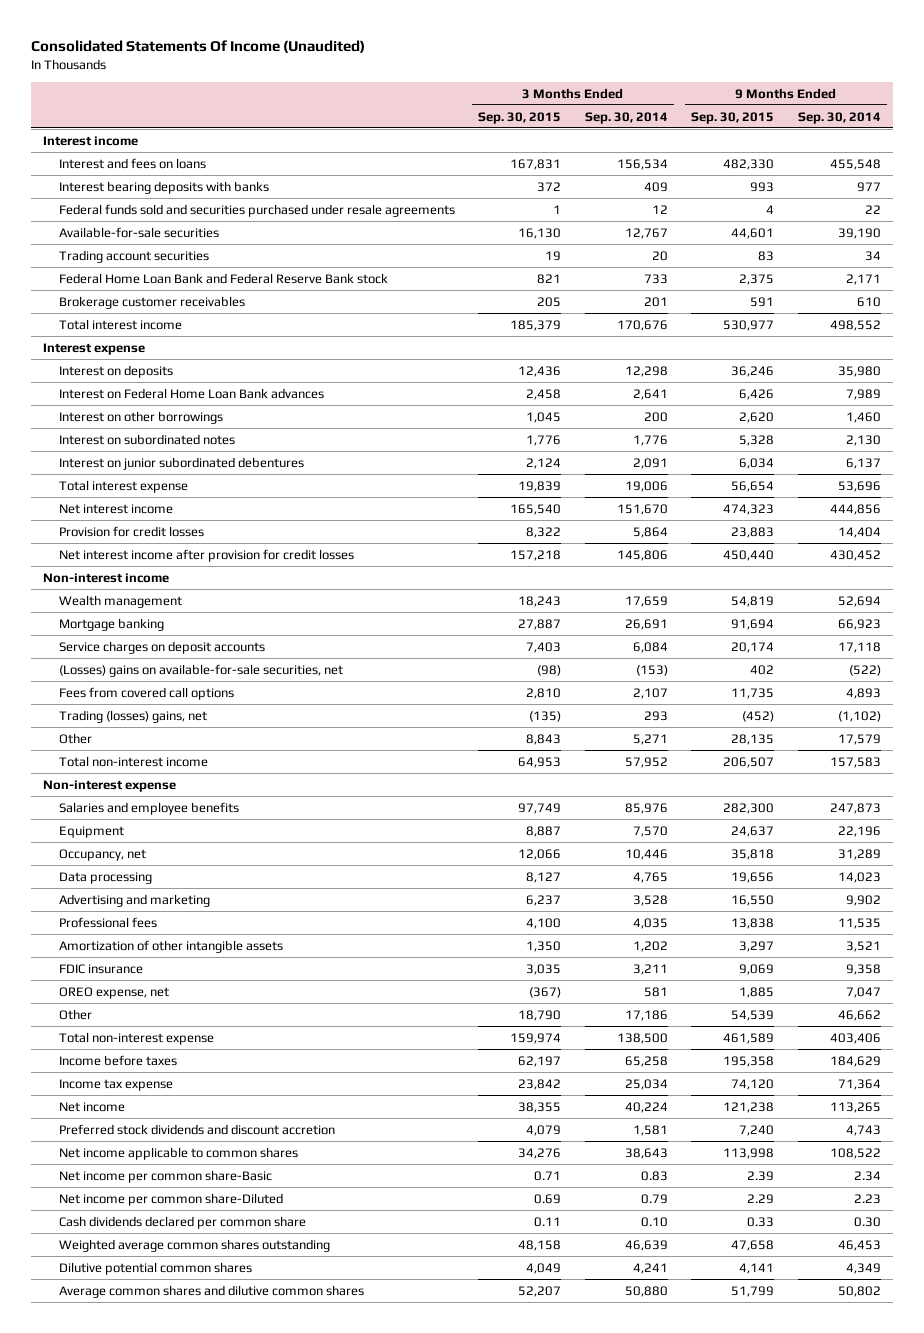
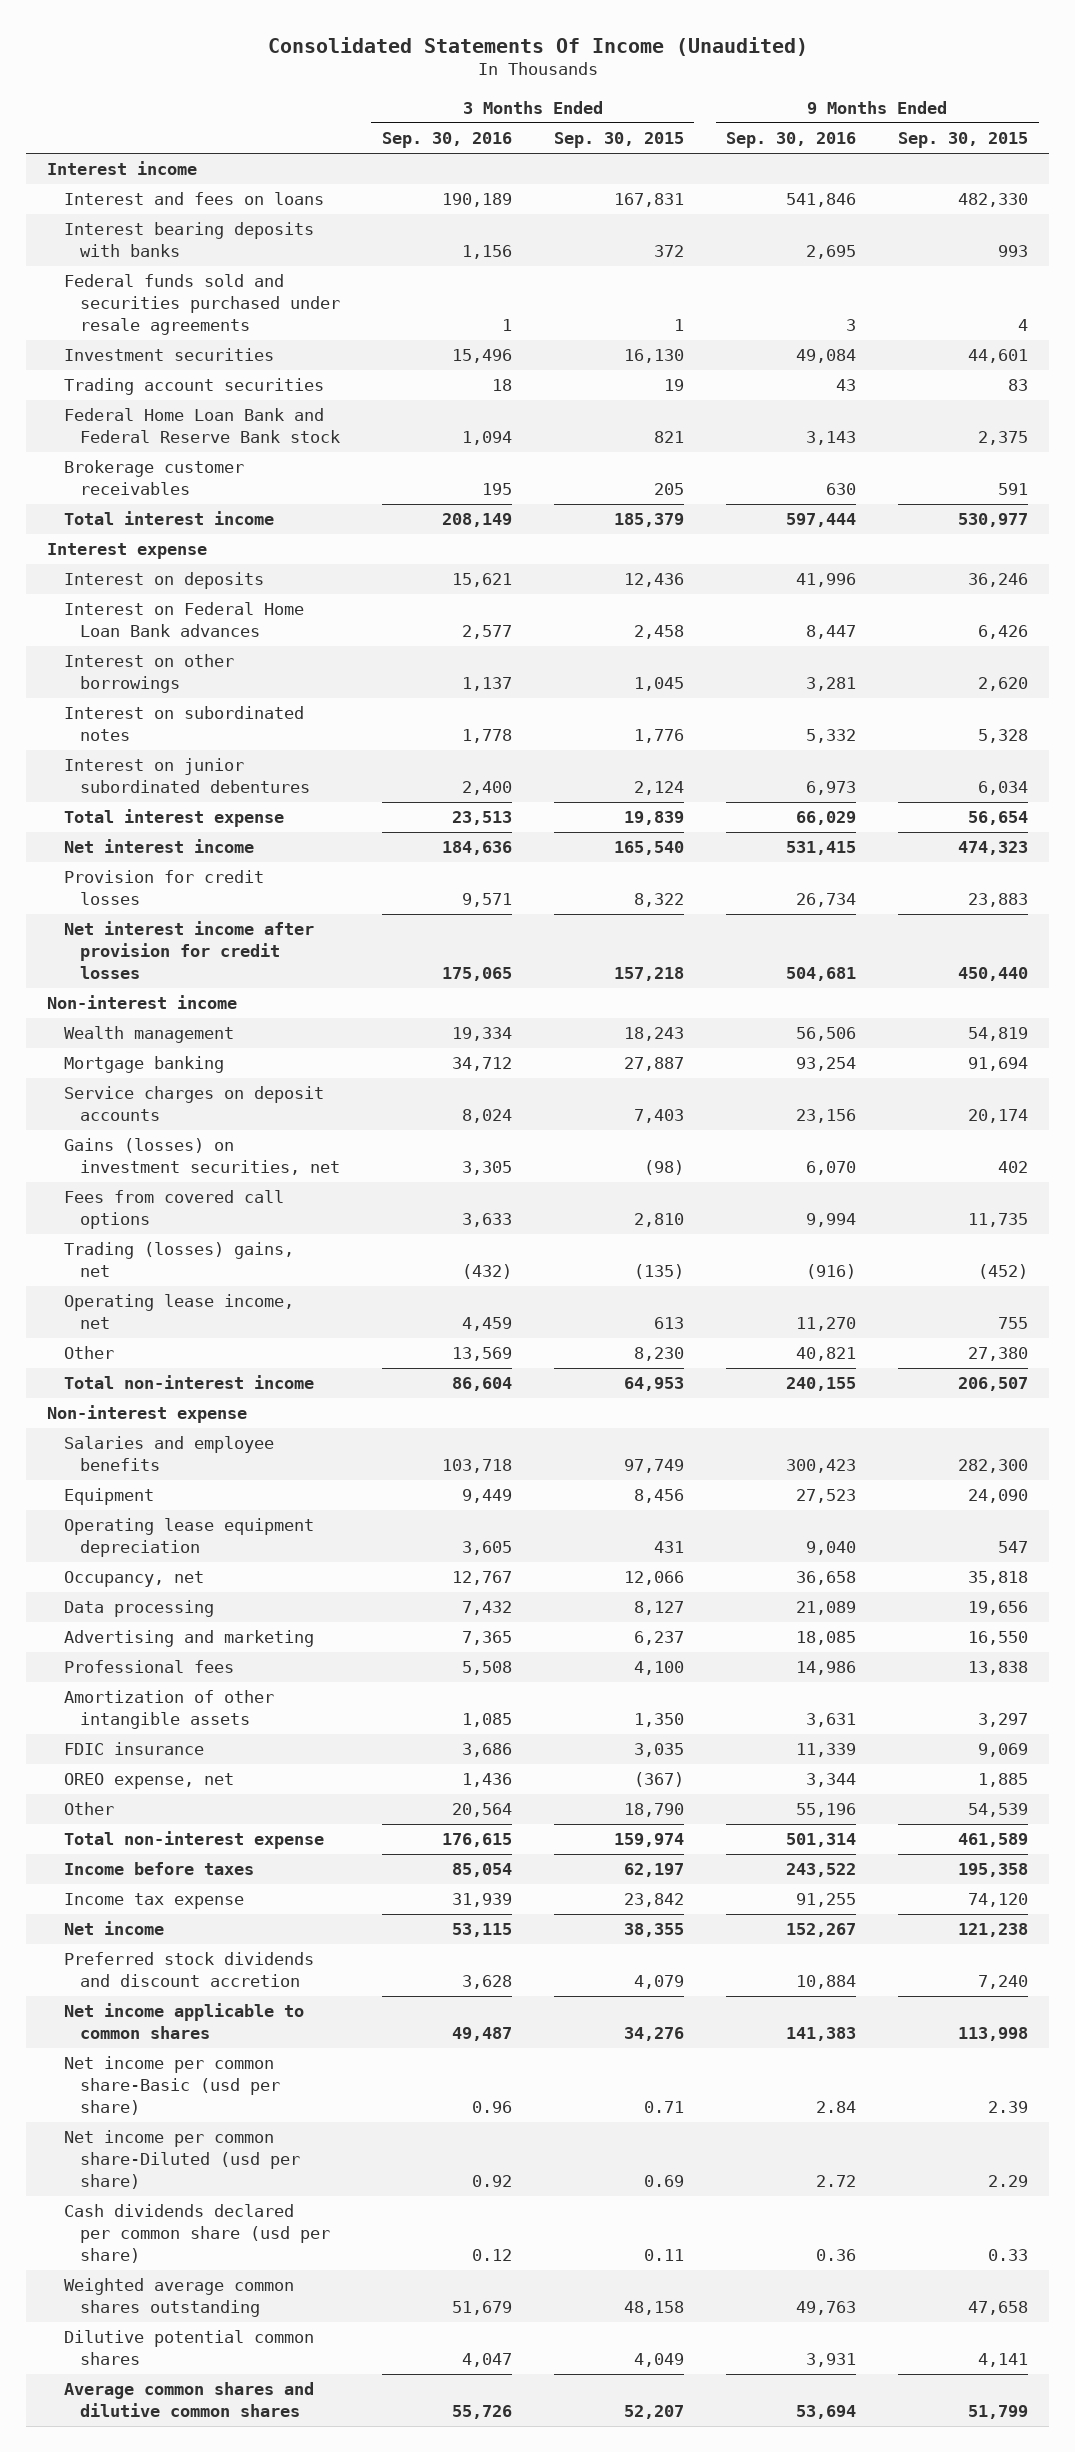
- | 3 Months Ended Sep. 30, 2015 | 3 Months Ended Sep. 30, 2014 | 9 Months Ended Sep. 30, 2015 | 9 Months Ended Sep. 30, 2014
+ | 3 Months Ended Sep. 30, 2016 | 3 Months Ended Sep. 30, 2015 | 9 Months Ended Sep. 30, 2016 | 9 Months Ended Sep. 30, 2015
- Available-for-sale securities | 16,130 | 12,767 | 44,601 | 39,190
+ Investment securities | 15,496 | 16,130 | 49,084 | 44,601
- (Losses) gains on available-for-sale securities, net | (98) | (153) | 402 | (522)
+ Gains (losses) on investment securities, net | 3,305 | (98) | 6,070 | 402
- Other | 8,843 | 5,271 | 28,135 | 17,579
+ Operating lease income, net | 4,459 | 613 | 11,270 | 755
+ Other | 13,569 | 8,230 | 40,821 | 27,380
- Equipment | 8,887 | 7,570 | 24,637 | 22,196
+ Equipment | 9,449 | 8,456 | 27,523 | 24,090
+ Operating lease equipment depreciation | 3,605 | 431 | 9,040 | 547
- Net income per common share-Basic | 0.71 | 0.83 | 2.39 | 2.34
- Net income per common share-Diluted | 0.69 | 0.79 | 2.29 | 2.23
- Cash dividends declared per common share | 0.11 | 0.10 | 0.33 | 0.30
+ Net income per common share-Basic (usd per share) | 0.96 | 0.71 | 2.84 | 2.39
+ Net income per common share-Diluted (usd per share) | 0.92 | 0.69 | 2.72 | 2.29
+ Cash dividends declared per common share (usd per share) | 0.12 | 0.11 | 0.36 | 0.33

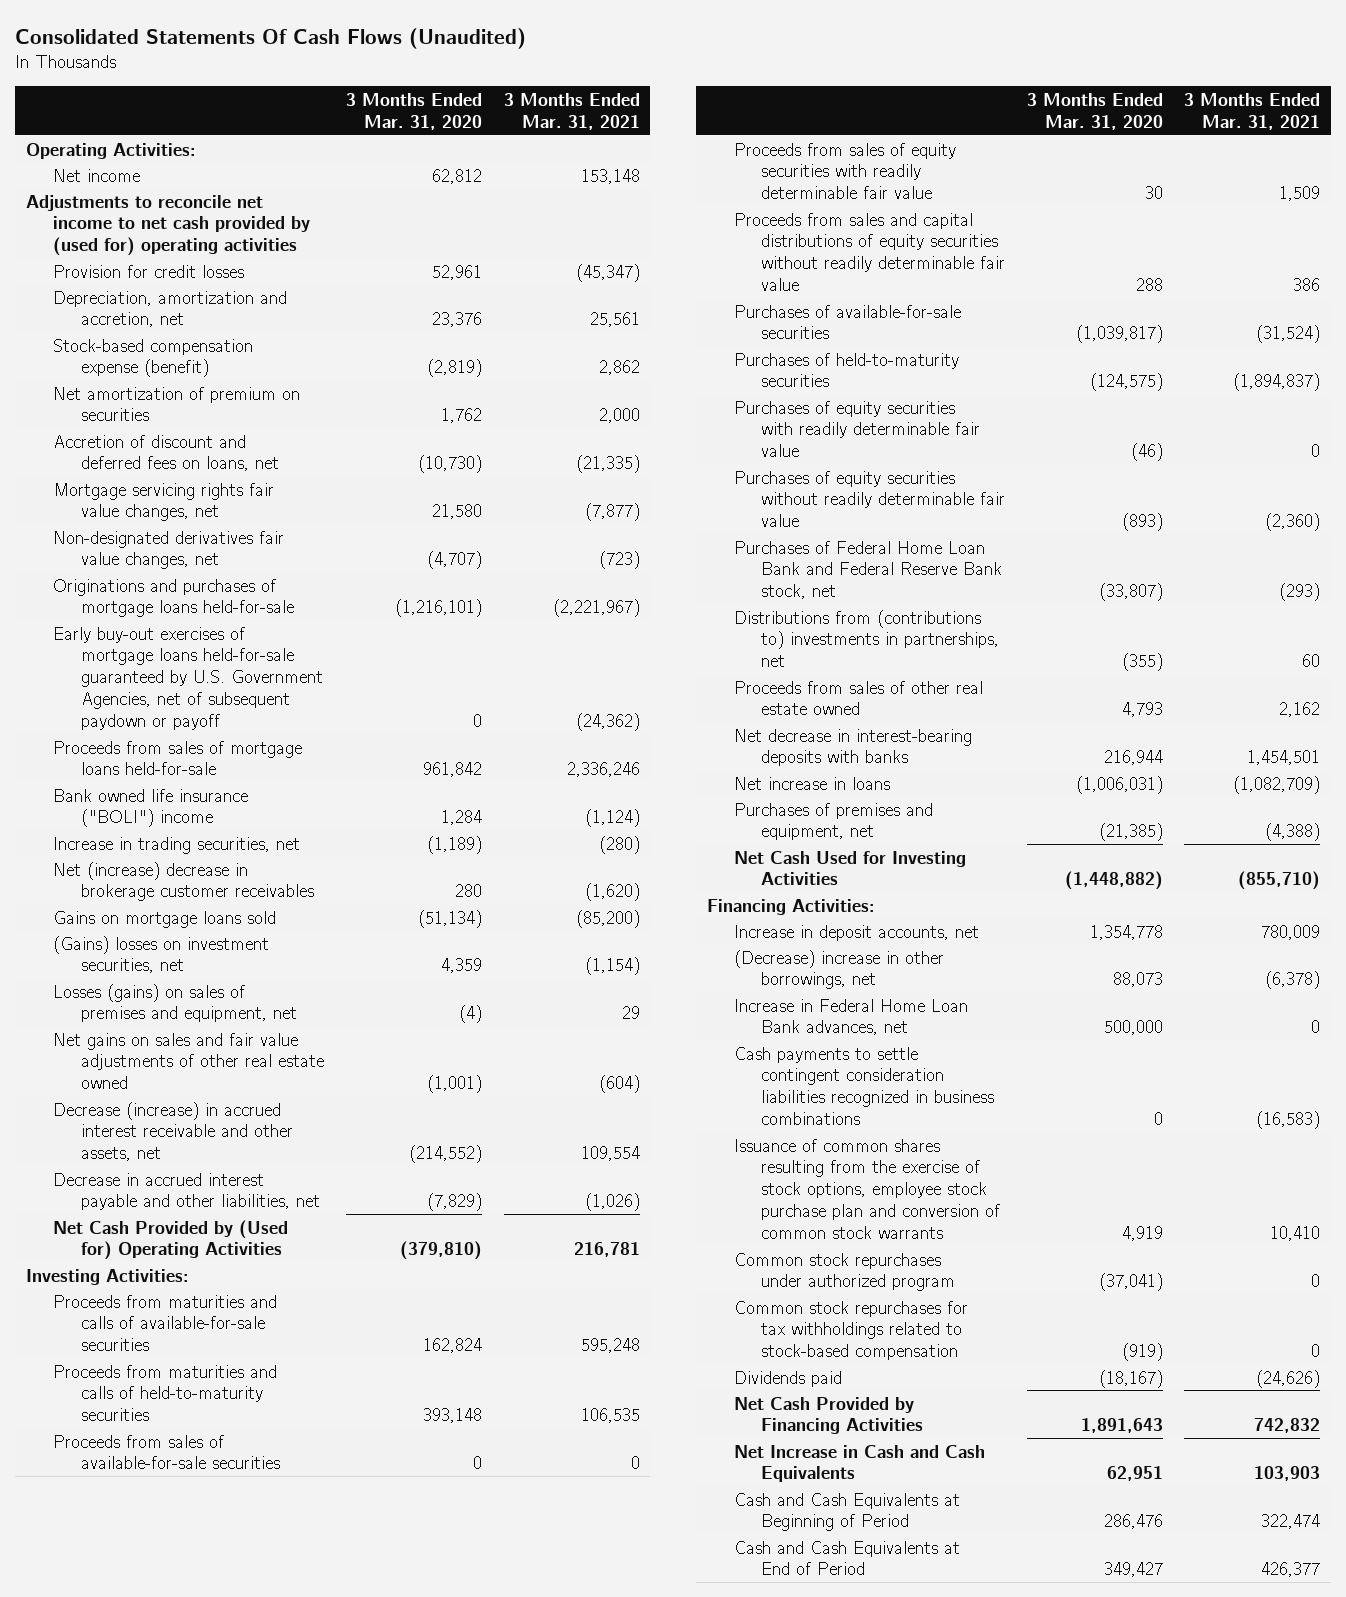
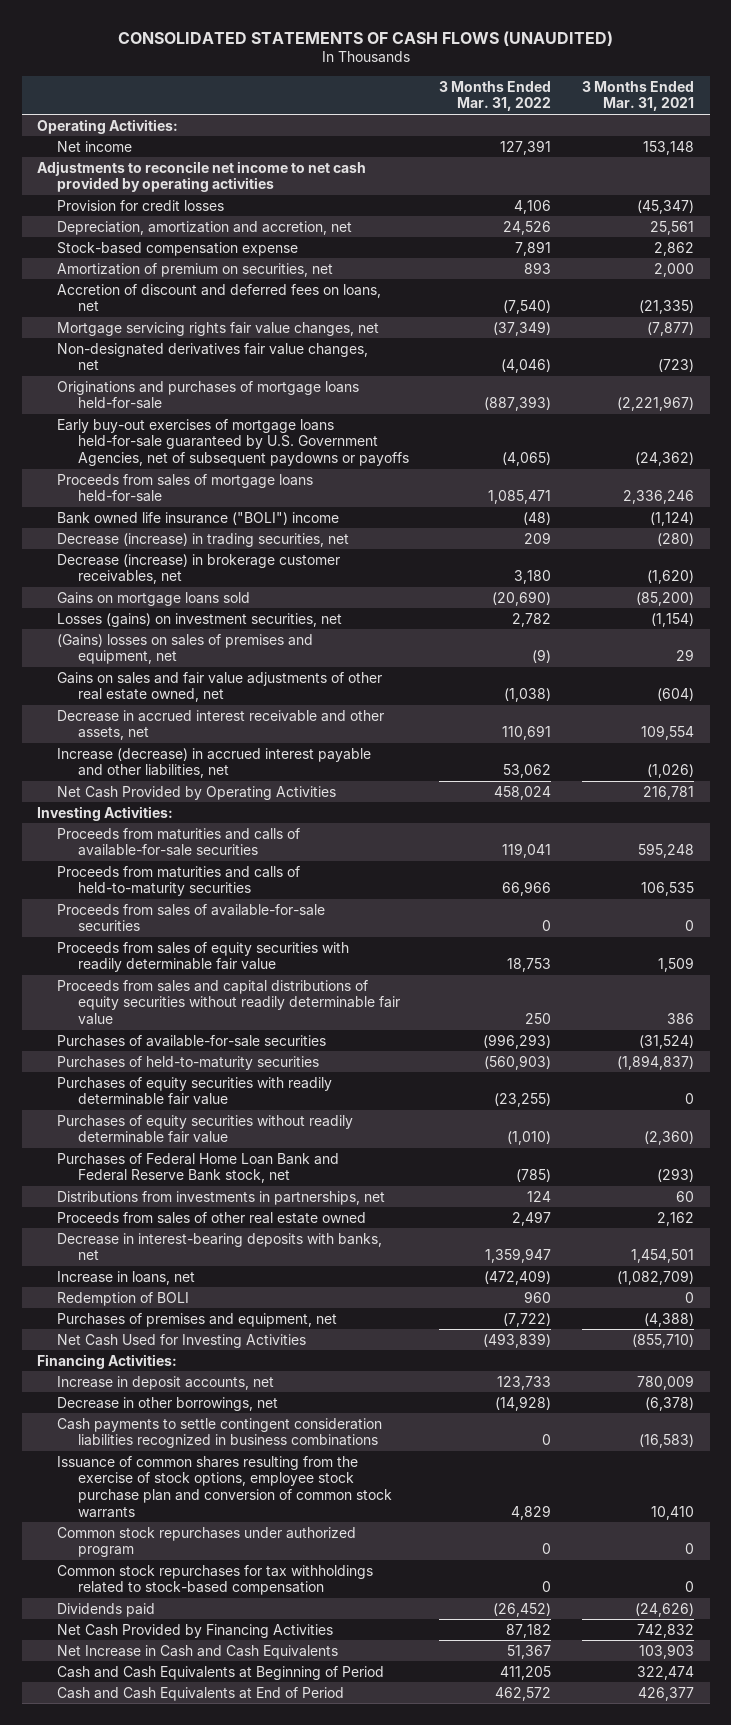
- Consolidated Statements Of Cash Flows (Unaudited)
+ CONSOLIDATED STATEMENTS OF CASH FLOWS (UNAUDITED)
- | 3 Months Ended Mar. 31, 2020 | 3 Months Ended Mar. 31, 2021
+ | 3 Months Ended Mar. 31, 2022 | 3 Months Ended Mar. 31, 2021
- Adjustments to reconcile net income to net cash provided by (used for) operating activities
+ Adjustments to reconcile net income to net cash provided by operating activities
- Stock-based compensation expense (benefit) | (2,819) | 2,862
- Net amortization of premium on securities | 1,762 | 2,000
+ Stock-based compensation expense | 7,891 | 2,862
+ Amortization of premium on securities, net | 893 | 2,000
- Early buy-out exercises of mortgage loans held-for-sale guaranteed by U.S. Government Agencies, net of subsequent paydown or payoff | 0 | (24,362)
+ Early buy-out exercises of mortgage loans held-for-sale guaranteed by U.S. Government Agencies, net of subsequent paydowns or payoffs | (4,065) | (24,362)
- Increase in trading securities, net | (1,189) | (280)
- Net (increase) decrease in brokerage customer receivables | 280 | (1,620)
+ Decrease (increase) in trading securities, net | 209 | (280)
+ Decrease (increase) in brokerage customer receivables, net | 3,180 | (1,620)
- (Gains) losses on investment securities, net | 4,359 | (1,154)
- Losses (gains) on sales of premises and equipment, net | (4) | 29
- Net gains on sales and fair value adjustments of other real estate owned | (1,001) | (604)
- Decrease (increase) in accrued interest receivable and other assets, net | (214,552) | 109,554
- Decrease in accrued interest payable and other liabilities, net | (7,829) | (1,026)
- Net Cash Provided by (Used for) Operating Activities | (379,810) | 216,781
+ Losses (gains) on investment securities, net | 2,782 | (1,154)
+ (Gains) losses on sales of premises and equipment, net | (9) | 29
+ Gains on sales and fair value adjustments of other real estate owned, net | (1,038) | (604)
+ Decrease in accrued interest receivable and other assets, net | 110,691 | 109,554
+ Increase (decrease) in accrued interest payable and other liabilities, net | 53,062 | (1,026)
+ Net Cash Provided by Operating Activities | 458,024 | 216,781
- Distributions from (contributions to) investments in partnerships, net | (355) | 60
+ Distributions from investments in partnerships, net | 124 | 60
- Net decrease in interest-bearing deposits with banks | 216,944 | 1,454,501
- Net increase in loans | (1,006,031) | (1,082,709)
+ Decrease in interest-bearing deposits with banks, net | 1,359,947 | 1,454,501
+ Increase in loans, net | (472,409) | (1,082,709)
+ Redemption of BOLI | 960 | 0
- (Decrease) increase in other borrowings, net | 88,073 | (6,378)
- Increase in Federal Home Loan Bank advances, net | 500,000 | 0
+ Decrease in other borrowings, net | (14,928) | (6,378)

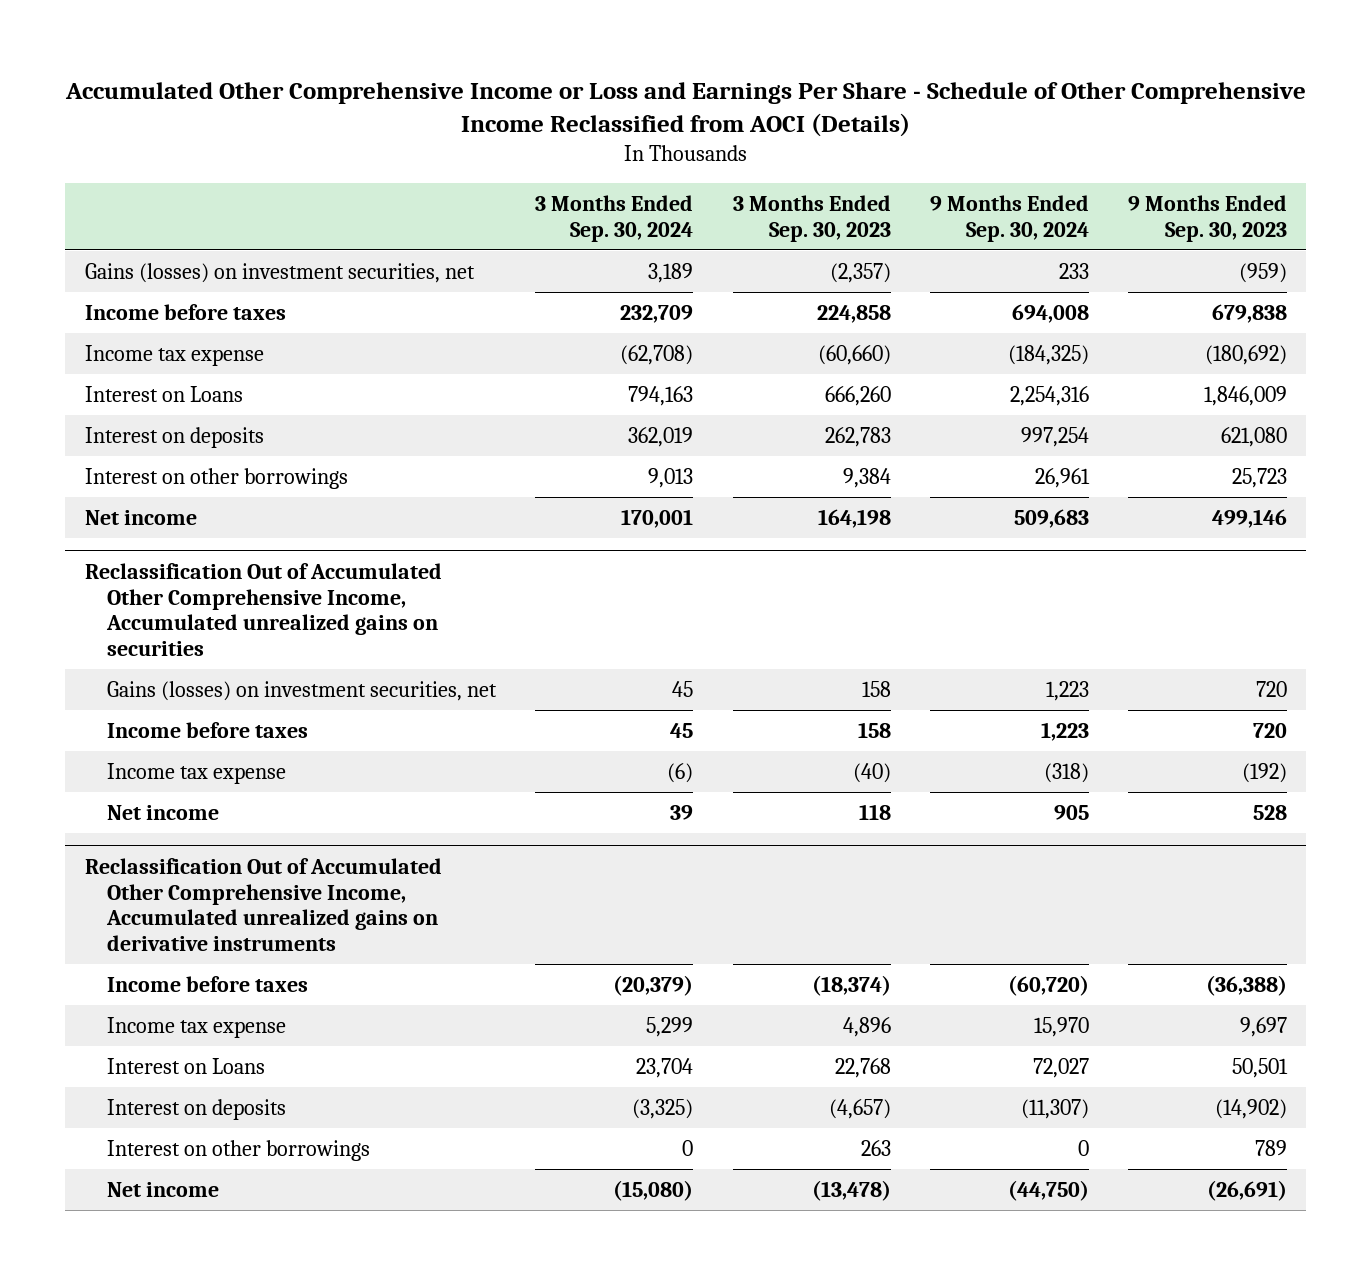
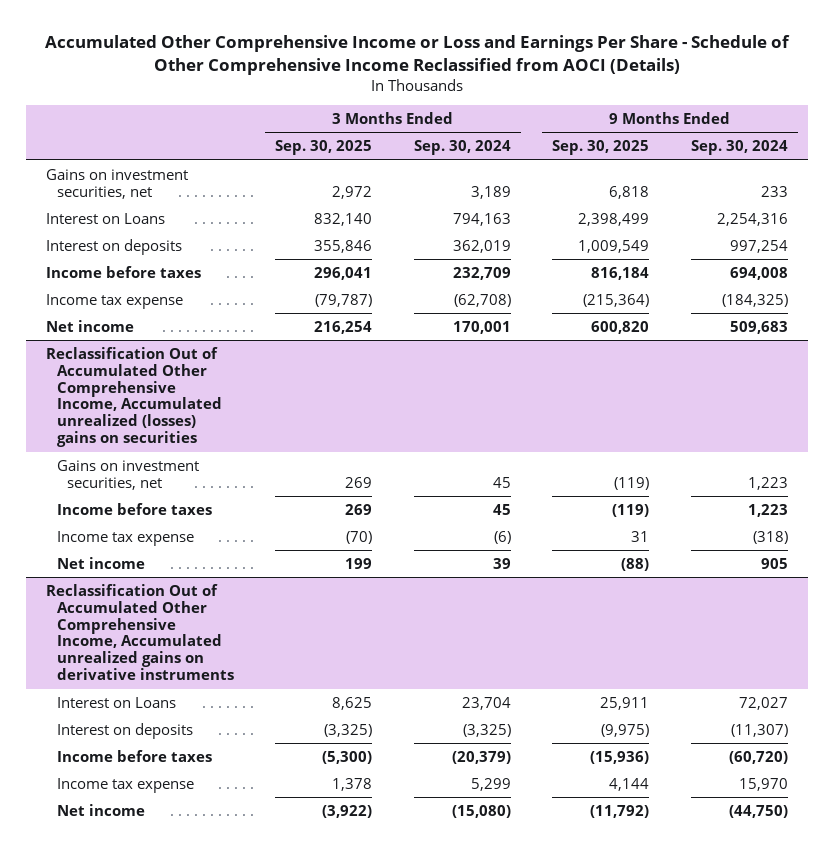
- | 3 Months Ended Sep. 30, 2024 | 3 Months Ended Sep. 30, 2023 | 9 Months Ended Sep. 30, 2024 | 9 Months Ended Sep. 30, 2023
+ | 3 Months Ended Sep. 30, 2025 | 3 Months Ended Sep. 30, 2024 | 9 Months Ended Sep. 30, 2025 | 9 Months Ended Sep. 30, 2024
- Gains (losses) on investment securities, net | 3,189 | (2,357) | 233 | (959)
+ Gains on investment securities, net | 2,972 | 3,189 | 6,818 | 233
- Interest on other borrowings | 9,013 | 9,384 | 26,961 | 25,723
moved down: Income before taxes | 296,041 | 232,709 | 816,184 | 694,008
moved down: Income tax expense | (79,787) | (62,708) | (215,364) | (184,325)
- Reclassification Out of Accumulated Other Comprehensive Income, Accumulated unrealized gains on securities
- Gains (losses) on investment securities, net | 45 | 158 | 1,223 | 720
+ Reclassification Out of Accumulated Other Comprehensive Income, Accumulated unrealized (losses) gains on securities
+ Gains on investment securities, net | 269 | 45 | (119) | 1,223
@ Reclassification Out of Accumulated Other Comprehensive Income, Accumulated unrealized gains on derivative instruments
- Interest on other borrowings | 0 | 263 | 0 | 789
moved down: Income before taxes | (5,300) | (20,379) | (15,936) | (60,720)
moved down: Income tax expense | 1,378 | 5,299 | 4,144 | 15,970

